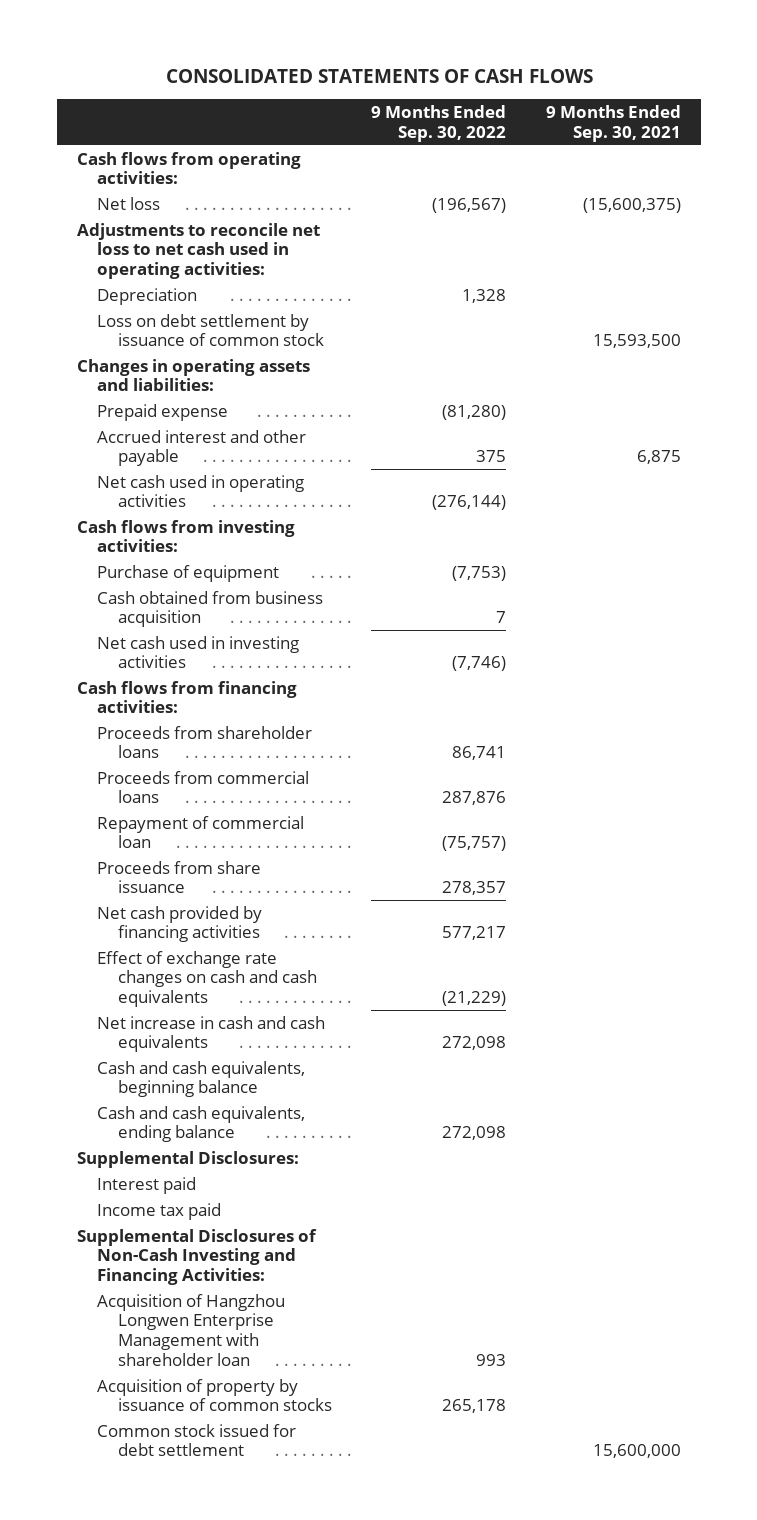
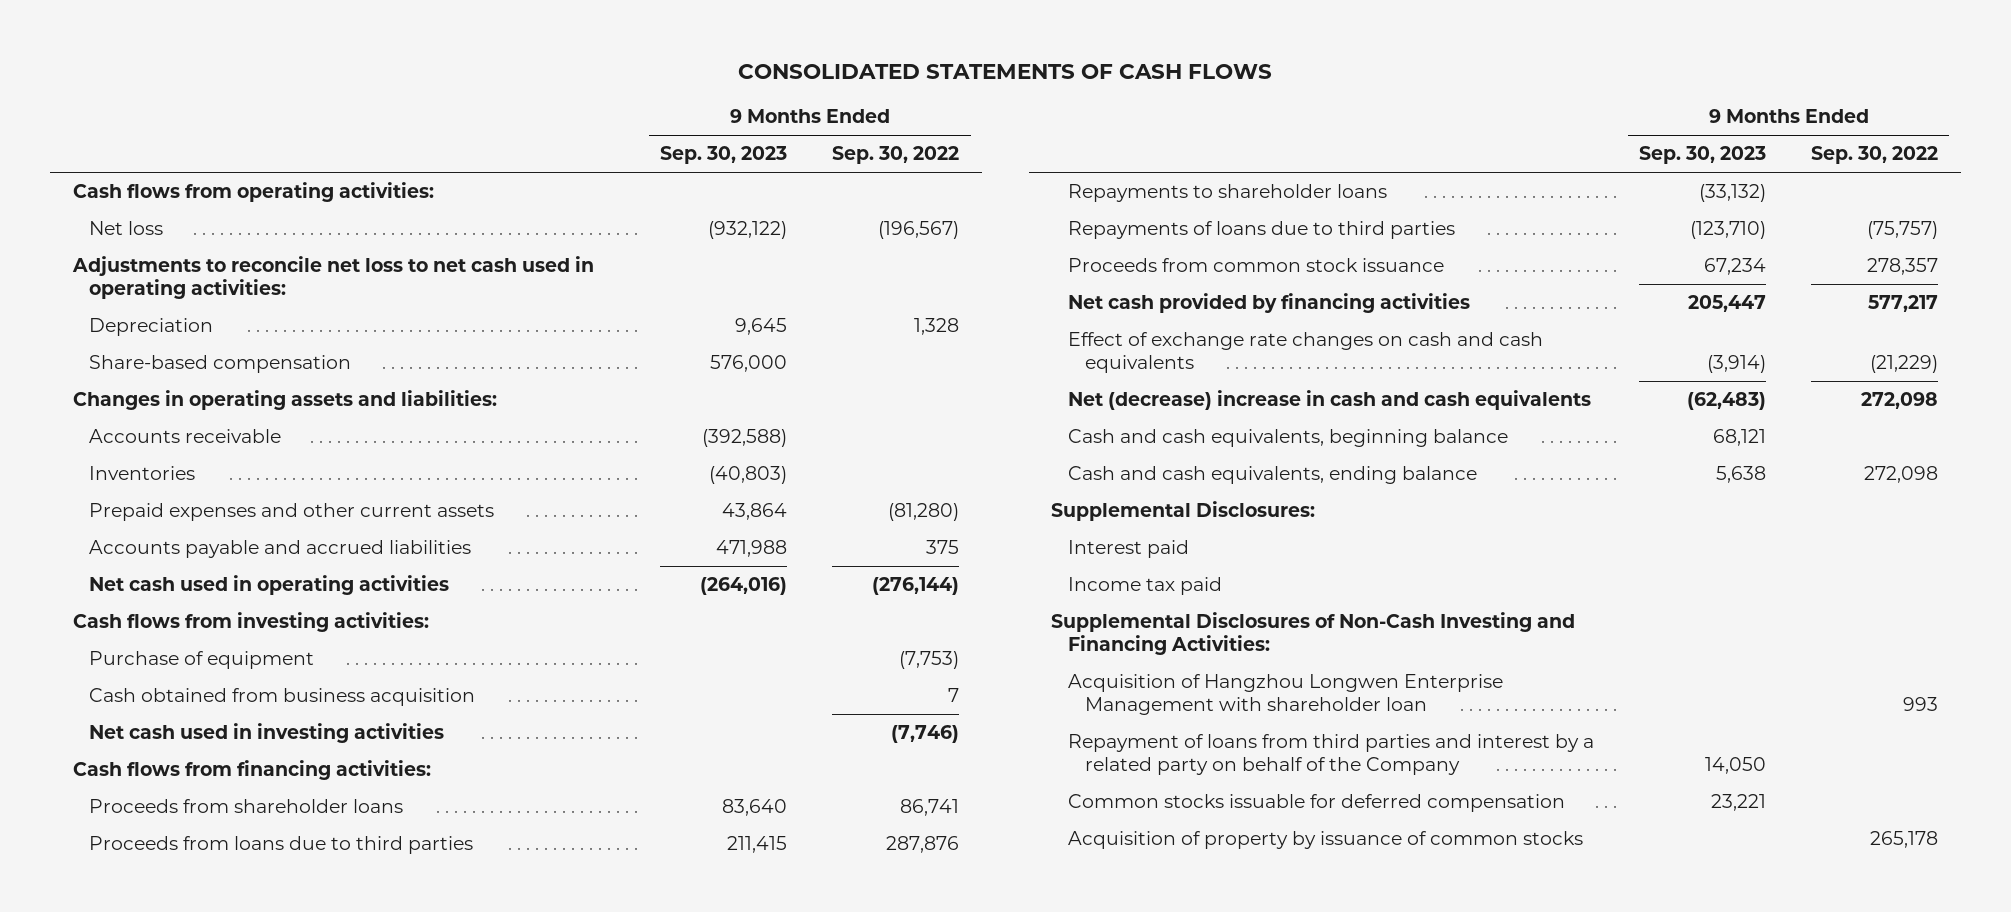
- | 9 Months Ended Sep. 30, 2022 | 9 Months Ended Sep. 30, 2021
+ | 9 Months Ended Sep. 30, 2023 | 9 Months Ended Sep. 30, 2022
- Loss on debt settlement by issuance of common stock | | 15,593,500
+ Share-based compensation | 576,000 |
- Prepaid expense | (81,280) |
- Accrued interest and other payable | 375 | 6,875
+ Accounts receivable | (392,588) |
+ Inventories | (40,803) |
+ Prepaid expenses and other current assets | 43,864 | (81,280)
+ Accounts payable and accrued liabilities | 471,988 | 375
- Proceeds from commercial loans | 287,876 |
- Repayment of commercial loan | (75,757) |
- Proceeds from share issuance | 278,357 |
+ Proceeds from loans due to third parties | 211,415 | 287,876
+ Repayments to shareholder loans | (33,132) |
+ Repayments of loans due to third parties | (123,710) | (75,757)
+ Proceeds from common stock issuance | 67,234 | 278,357
- Net increase in cash and cash equivalents | 272,098 |
+ Net (decrease) increase in cash and cash equivalents | (62,483) | 272,098
+ Repayment of loans from third parties and interest by a related party on behalf of the Company | 14,050 |
+ Common stocks issuable for deferred compensation | 23,221 |
- Common stock issued for debt settlement | | 15,600,000

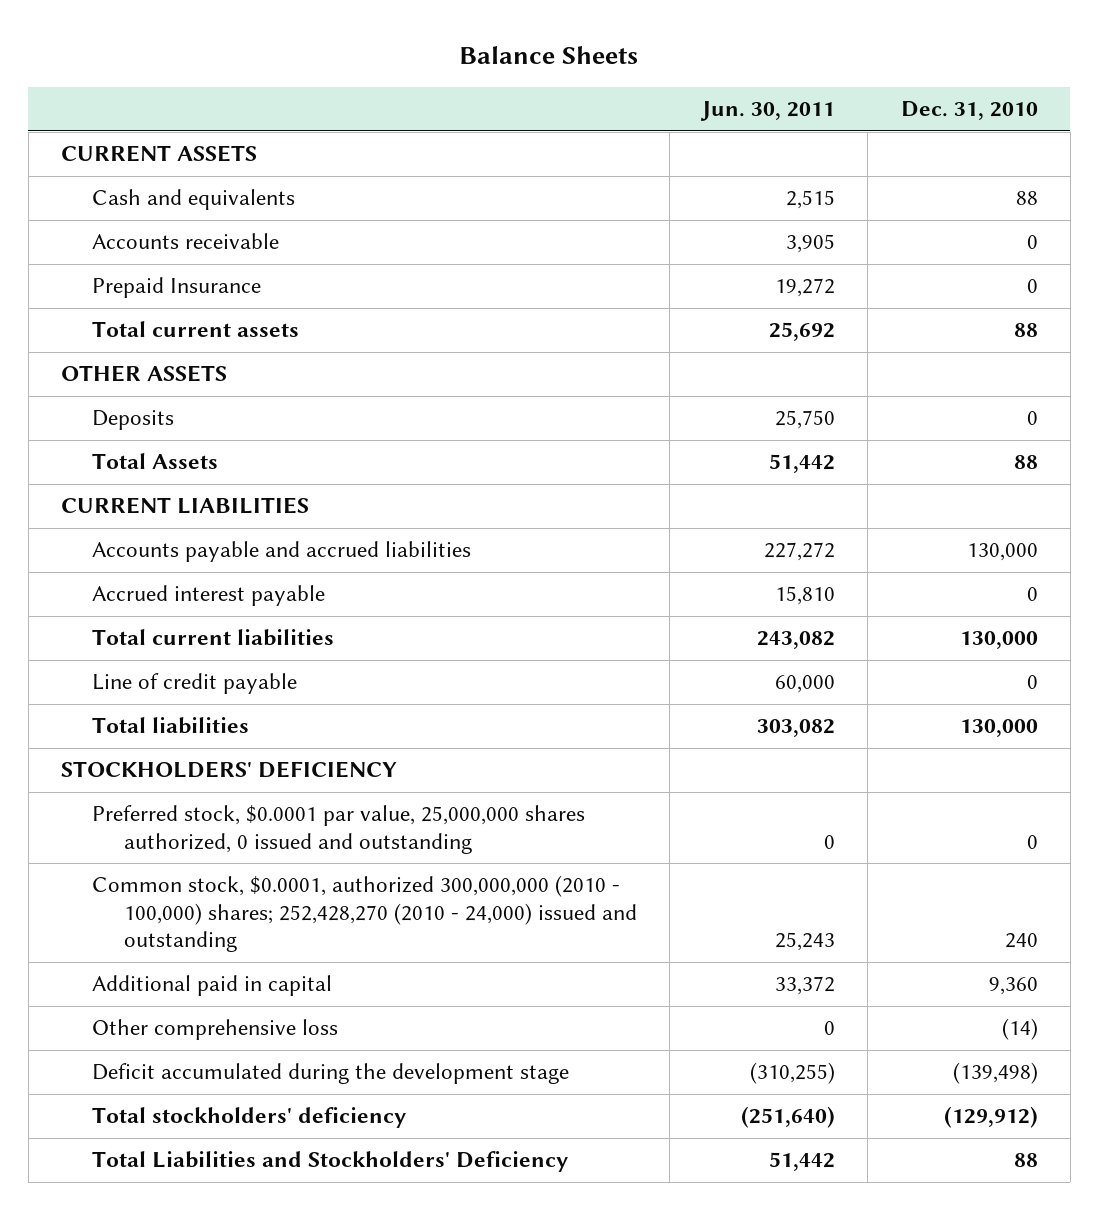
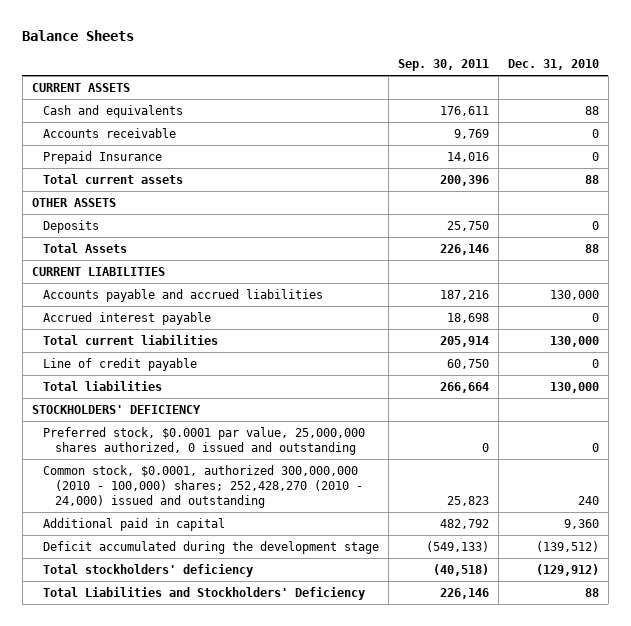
- | Jun. 30, 2011 | Dec. 31, 2010
+ | Sep. 30, 2011 | Dec. 31, 2010
- Other comprehensive loss | 0 | (14)
- Deficit accumulated during the development stage | (310,255) | (139,498)
+ Deficit accumulated during the development stage | (549,133) | (139,512)

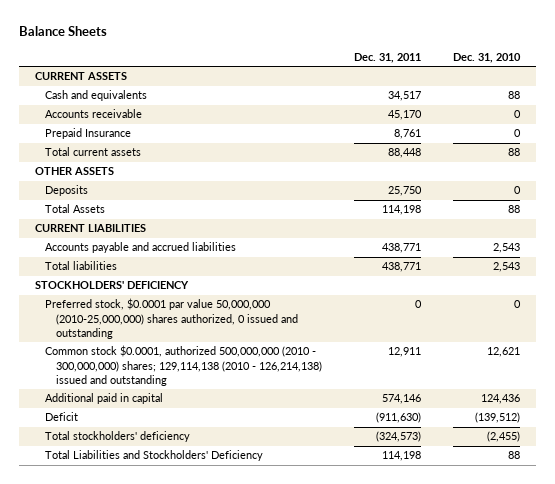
- | Sep. 30, 2011 | Dec. 31, 2010
+ | Dec. 31, 2011 | Dec. 31, 2010
- Accounts payable and accrued liabilities | 187,216 | 130,000
- Accrued interest payable | 18,698 | 0
- Total current liabilities | 205,914 | 130,000
- Line of credit payable | 60,750 | 0
- Total liabilities | 266,664 | 130,000
+ Accounts payable and accrued liabilities | 438,771 | 2,543
+ Total liabilities | 438,771 | 2,543
- Preferred stock, $0.0001 par value, 25,000,000 shares authorized, 0 issued and outstanding | 0 | 0
- Common stock, $0.0001, authorized 300,000,000 (2010 - 100,000) shares; 252,428,270 (2010 - 24,000) issued and outstanding | 25,823 | 240
- Additional paid in capital | 482,792 | 9,360
- Deficit accumulated during the development stage | (549,133) | (139,512)
- Total stockholders' deficiency | (40,518) | (129,912)
+ Preferred stock, $0.0001 par value 50,000,000 (2010-25,000,000) shares authorized, 0 issued and outstanding | 0 | 0
+ Common stock $0.0001, authorized 500,000,000 (2010 - 300,000,000) shares; 129,114,138 (2010 - 126,214,138) issued and outstanding | 12,911 | 12,621
+ Additional paid in capital | 574,146 | 124,436
+ Deficit | (911,630) | (139,512)
+ Total stockholders' deficiency | (324,573) | (2,455)

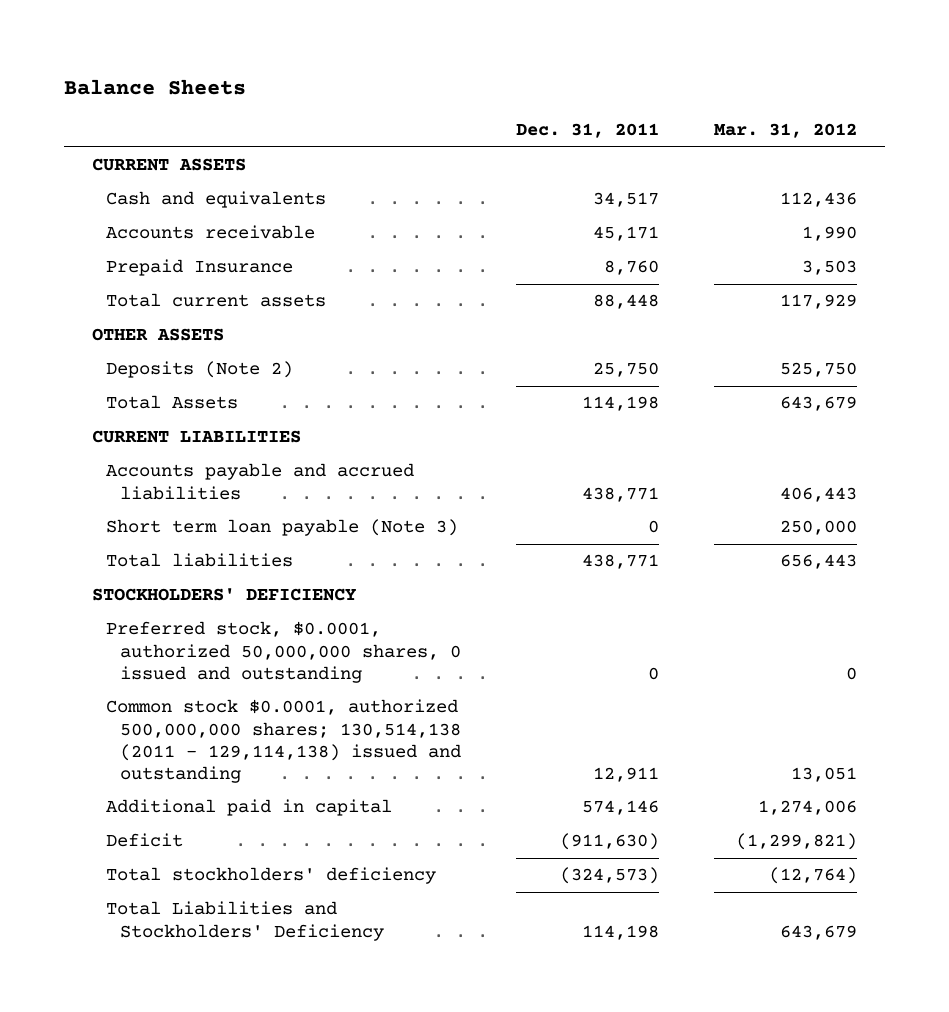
- | Dec. 31, 2011 | Dec. 31, 2010
+ | Dec. 31, 2011 | Mar. 31, 2012
- Accounts receivable | 45,170 | 0
- Prepaid Insurance | 8,761 | 0
+ Accounts receivable | 45,171 | 1,990
+ Prepaid Insurance | 8,760 | 3,503
- Deposits | 25,750 | 0
+ Deposits (Note 2) | 25,750 | 525,750
+ Short term loan payable (Note 3) | 0 | 250,000
- Preferred stock, $0.0001 par value 50,000,000 (2010-25,000,000) shares authorized, 0 issued and outstanding | 0 | 0
- Common stock $0.0001, authorized 500,000,000 (2010 - 300,000,000) shares; 129,114,138 (2010 - 126,214,138) issued and outstanding | 12,911 | 12,621
+ Preferred stock, $0.0001, authorized 50,000,000 shares, 0 issued and outstanding | 0 | 0
+ Common stock $0.0001, authorized 500,000,000 shares; 130,514,138 (2011 - 129,114,138) issued and outstanding | 12,911 | 13,051

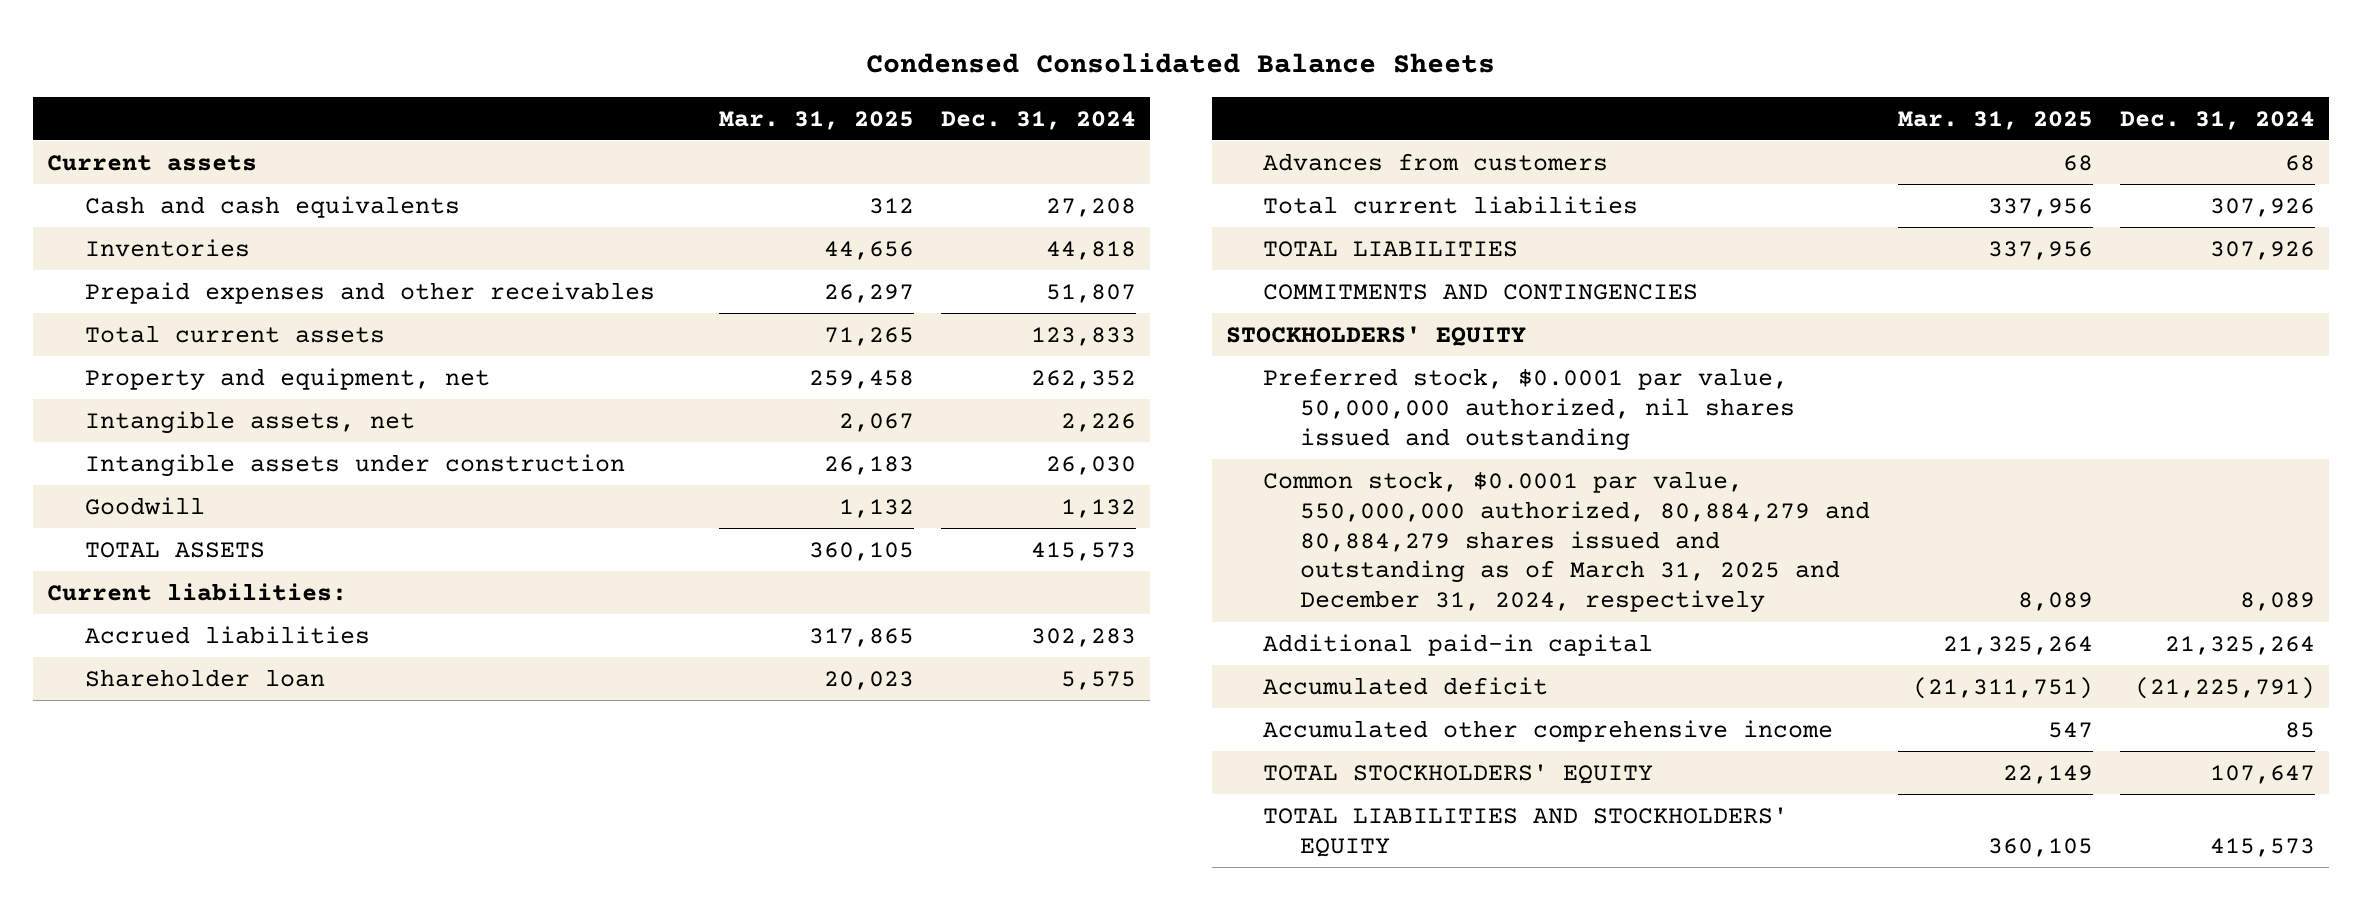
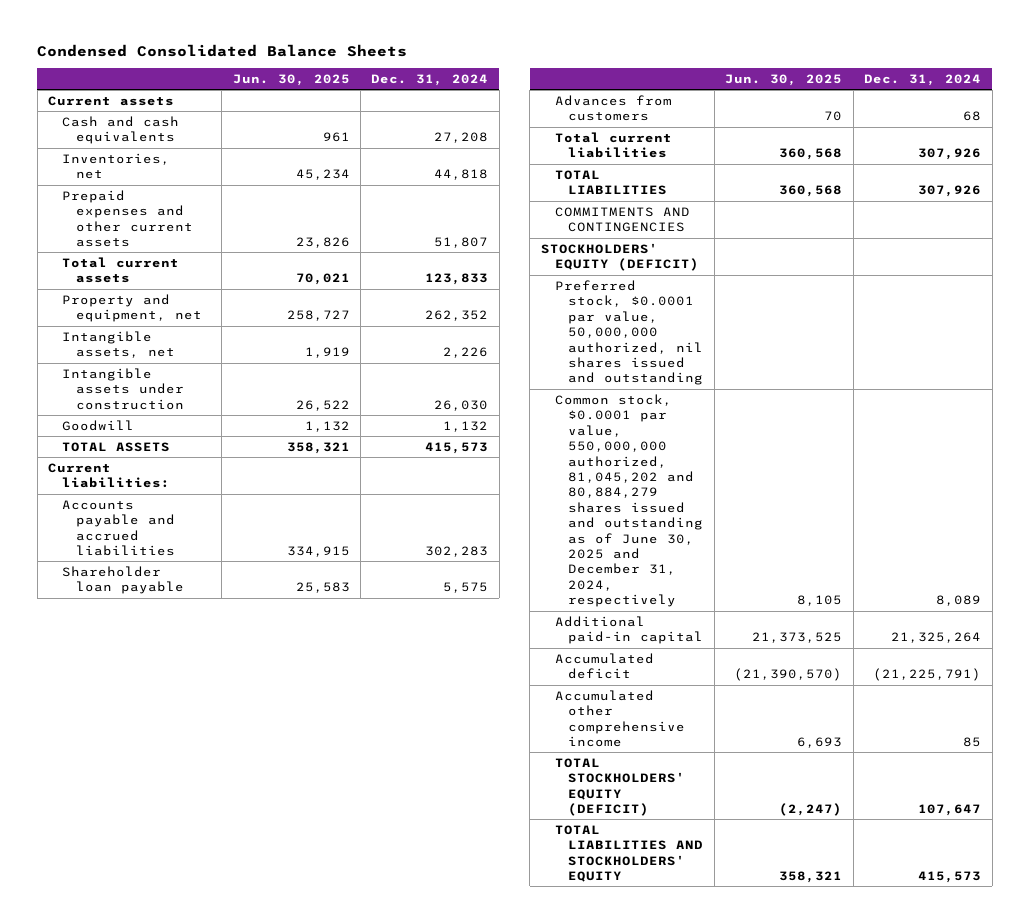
- | Mar. 31, 2025 | Dec. 31, 2024
+ | Jun. 30, 2025 | Dec. 31, 2024
- Inventories | 44,656 | 44,818
- Prepaid expenses and other receivables | 26,297 | 51,807
+ Inventories, net | 45,234 | 44,818
+ Prepaid expenses and other current assets | 23,826 | 51,807
- Accrued liabilities | 317,865 | 302,283
- Shareholder loan | 20,023 | 5,575
+ Accounts payable and accrued liabilities | 334,915 | 302,283
+ Shareholder loan payable | 25,583 | 5,575
- STOCKHOLDERS' EQUITY
+ STOCKHOLDERS' EQUITY (DEFICIT)
- Common stock, $0.0001 par value, 550,000,000 authorized, 80,884,279 and 80,884,279 shares issued and outstanding as of March 31, 2025 and December 31, 2024, respectively | 8,089 | 8,089
+ Common stock, $0.0001 par value, 550,000,000 authorized, 81,045,202 and 80,884,279 shares issued and outstanding as of June 30, 2025 and December 31, 2024, respectively | 8,105 | 8,089
- TOTAL STOCKHOLDERS' EQUITY | 22,149 | 107,647
+ TOTAL STOCKHOLDERS' EQUITY (DEFICIT) | (2,247) | 107,647

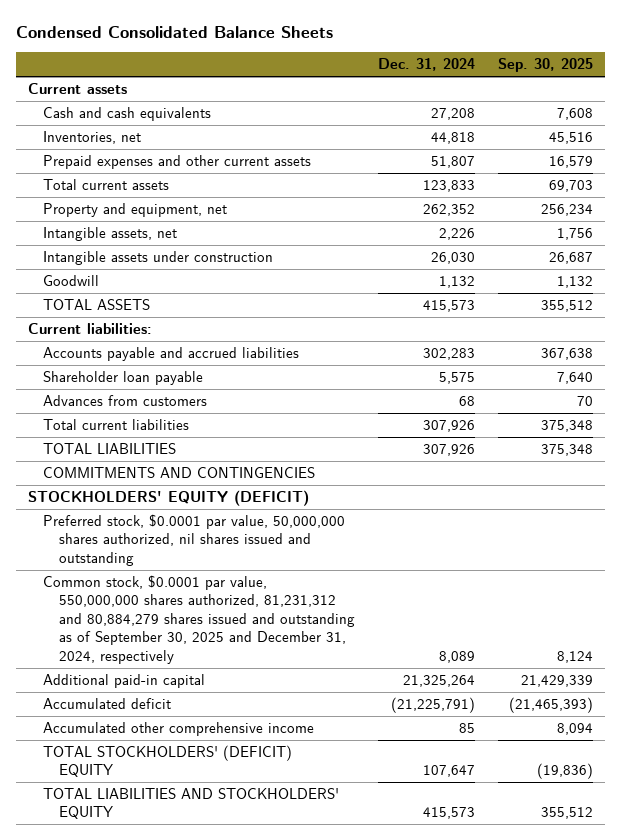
- | Jun. 30, 2025 | Dec. 31, 2024
+ | Dec. 31, 2024 | Sep. 30, 2025
- Preferred stock, $0.0001 par value, 50,000,000 authorized, nil shares issued and outstanding
- Common stock, $0.0001 par value, 550,000,000 authorized, 81,045,202 and 80,884,279 shares issued and outstanding as of June 30, 2025 and December 31, 2024, respectively | 8,105 | 8,089
+ Preferred stock, $0.0001 par value, 50,000,000 shares authorized, nil shares issued and outstanding
+ Common stock, $0.0001 par value, 550,000,000 shares authorized, 81,231,312 and 80,884,279 shares issued and outstanding as of September 30, 2025 and December 31, 2024, respectively | 8,089 | 8,124
- TOTAL STOCKHOLDERS' EQUITY (DEFICIT) | (2,247) | 107,647
+ TOTAL STOCKHOLDERS' (DEFICIT) EQUITY | 107,647 | (19,836)

